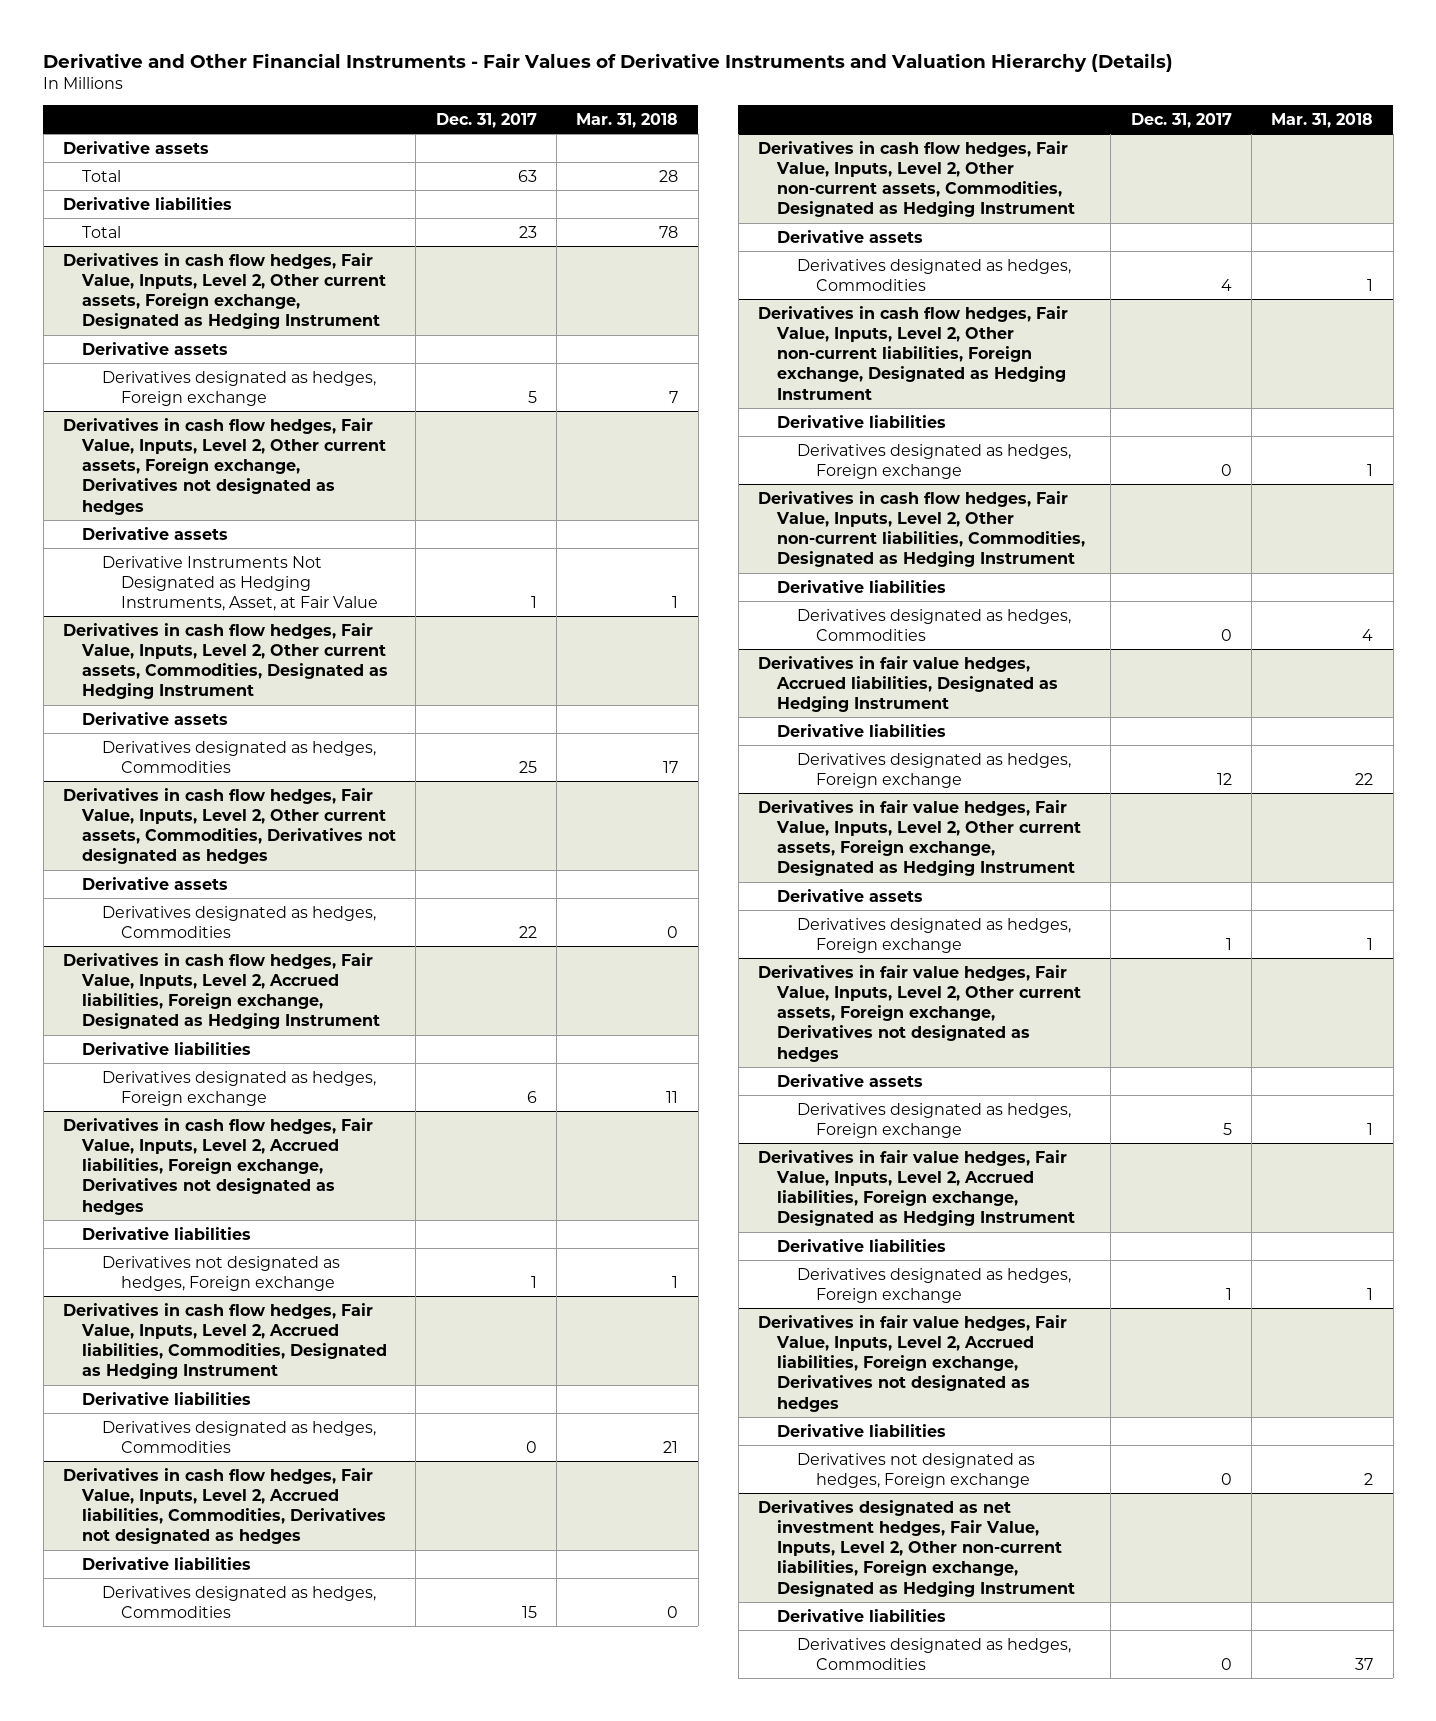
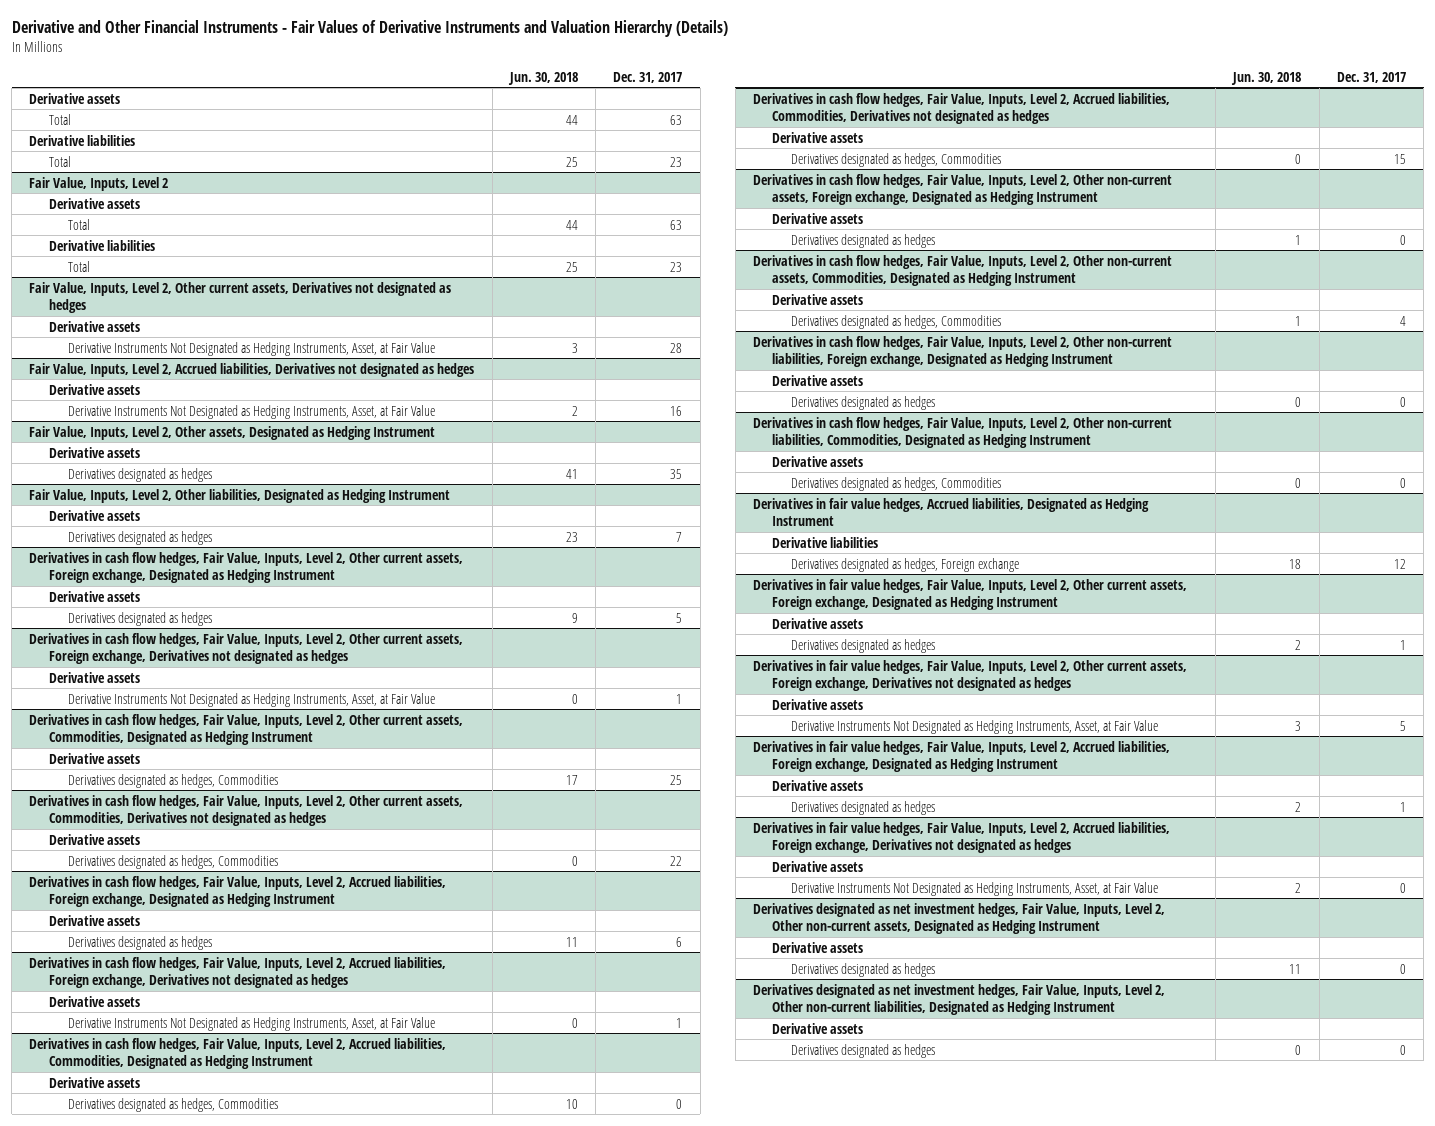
- | Dec. 31, 2017 | Mar. 31, 2018
+ | Jun. 30, 2018 | Dec. 31, 2017
+ Fair Value, Inputs, Level 2
+ Derivative assets
+ Total | 44 | 63
+ Derivative liabilities
+ Total | 25 | 23
+ Fair Value, Inputs, Level 2, Other current assets, Derivatives not designated as hedges
+ Derivative assets
+ Derivative Instruments Not Designated as Hedging Instruments, Asset, at Fair Value | 3 | 28
+ Fair Value, Inputs, Level 2, Accrued liabilities, Derivatives not designated as hedges
+ Derivative assets
+ Derivative Instruments Not Designated as Hedging Instruments, Asset, at Fair Value | 2 | 16
+ Fair Value, Inputs, Level 2, Other assets, Designated as Hedging Instrument
+ Derivative assets
+ Derivatives designated as hedges | 41 | 35
+ Fair Value, Inputs, Level 2, Other liabilities, Designated as Hedging Instrument
+ Derivative assets
+ Derivatives designated as hedges | 23 | 7
@ Derivatives in cash flow hedges, Fair Value, Inputs, Level 2, Other current assets, Foreign exchange, Designated as Hedging Instrument
- Derivatives designated as hedges, Foreign exchange | 5 | 7
+ Derivatives designated as hedges | 9 | 5
@ Derivatives in cash flow hedges, Fair Value, Inputs, Level 2, Accrued liabilities, Foreign exchange, Designated as Hedging Instrument
- Derivative liabilities
- Derivatives designated as hedges, Foreign exchange | 6 | 11
+ Derivative assets
+ Derivatives designated as hedges | 11 | 6
@ Derivatives in cash flow hedges, Fair Value, Inputs, Level 2, Accrued liabilities, Foreign exchange, Derivatives not designated as hedges
- Derivative liabilities
- Derivatives not designated as hedges, Foreign exchange | 1 | 1
+ Derivative assets
+ Derivative Instruments Not Designated as Hedging Instruments, Asset, at Fair Value | 0 | 1
@ Derivatives in cash flow hedges, Fair Value, Inputs, Level 2, Accrued liabilities, Commodities, Designated as Hedging Instrument
- Derivative liabilities
+ Derivative assets
@ Derivatives in cash flow hedges, Fair Value, Inputs, Level 2, Accrued liabilities, Commodities, Derivatives not designated as hedges
- Derivative liabilities
+ Derivative assets
+ Derivatives in cash flow hedges, Fair Value, Inputs, Level 2, Other non-current assets, Foreign exchange, Designated as Hedging Instrument
+ Derivative assets
+ Derivatives designated as hedges | 1 | 0
@ Derivatives in cash flow hedges, Fair Value, Inputs, Level 2, Other non-current liabilities, Foreign exchange, Designated as Hedging Instrument
- Derivative liabilities
- Derivatives designated as hedges, Foreign exchange | 0 | 1
+ Derivative assets
+ Derivatives designated as hedges | 0 | 0
@ Derivatives in cash flow hedges, Fair Value, Inputs, Level 2, Other non-current liabilities, Commodities, Designated as Hedging Instrument
- Derivative liabilities
+ Derivative assets
@ Derivatives in fair value hedges, Fair Value, Inputs, Level 2, Other current assets, Foreign exchange, Designated as Hedging Instrument
- Derivatives designated as hedges, Foreign exchange | 1 | 1
+ Derivatives designated as hedges | 2 | 1
@ Derivatives in fair value hedges, Fair Value, Inputs, Level 2, Other current assets, Foreign exchange, Derivatives not designated as hedges
- Derivatives designated as hedges, Foreign exchange | 5 | 1
+ Derivative Instruments Not Designated as Hedging Instruments, Asset, at Fair Value | 3 | 5
@ Derivatives in fair value hedges, Fair Value, Inputs, Level 2, Accrued liabilities, Foreign exchange, Designated as Hedging Instrument
- Derivative liabilities
- Derivatives designated as hedges, Foreign exchange | 1 | 1
+ Derivative assets
+ Derivatives designated as hedges | 2 | 1
@ Derivatives in fair value hedges, Fair Value, Inputs, Level 2, Accrued liabilities, Foreign exchange, Derivatives not designated as hedges
- Derivative liabilities
- Derivatives not designated as hedges, Foreign exchange | 0 | 2
- Derivatives designated as net investment hedges, Fair Value, Inputs, Level 2, Other non-current liabilities, Foreign exchange, Designated as Hedging Instrument
- Derivative liabilities
- Derivatives designated as hedges, Commodities | 0 | 37
@ Derivatives in fair value hedges, Fair Value, Inputs, Level 2, Accrued liabilities, Foreign exchange, Derivatives not designated as hedges
+ Derivative assets
+ Derivative Instruments Not Designated as Hedging Instruments, Asset, at Fair Value | 2 | 0
+ Derivatives designated as net investment hedges, Fair Value, Inputs, Level 2, Other non-current assets, Designated as Hedging Instrument
+ Derivative assets
+ Derivatives designated as hedges | 11 | 0
+ Derivatives designated as net investment hedges, Fair Value, Inputs, Level 2, Other non-current liabilities, Designated as Hedging Instrument
+ Derivative assets
+ Derivatives designated as hedges | 0 | 0

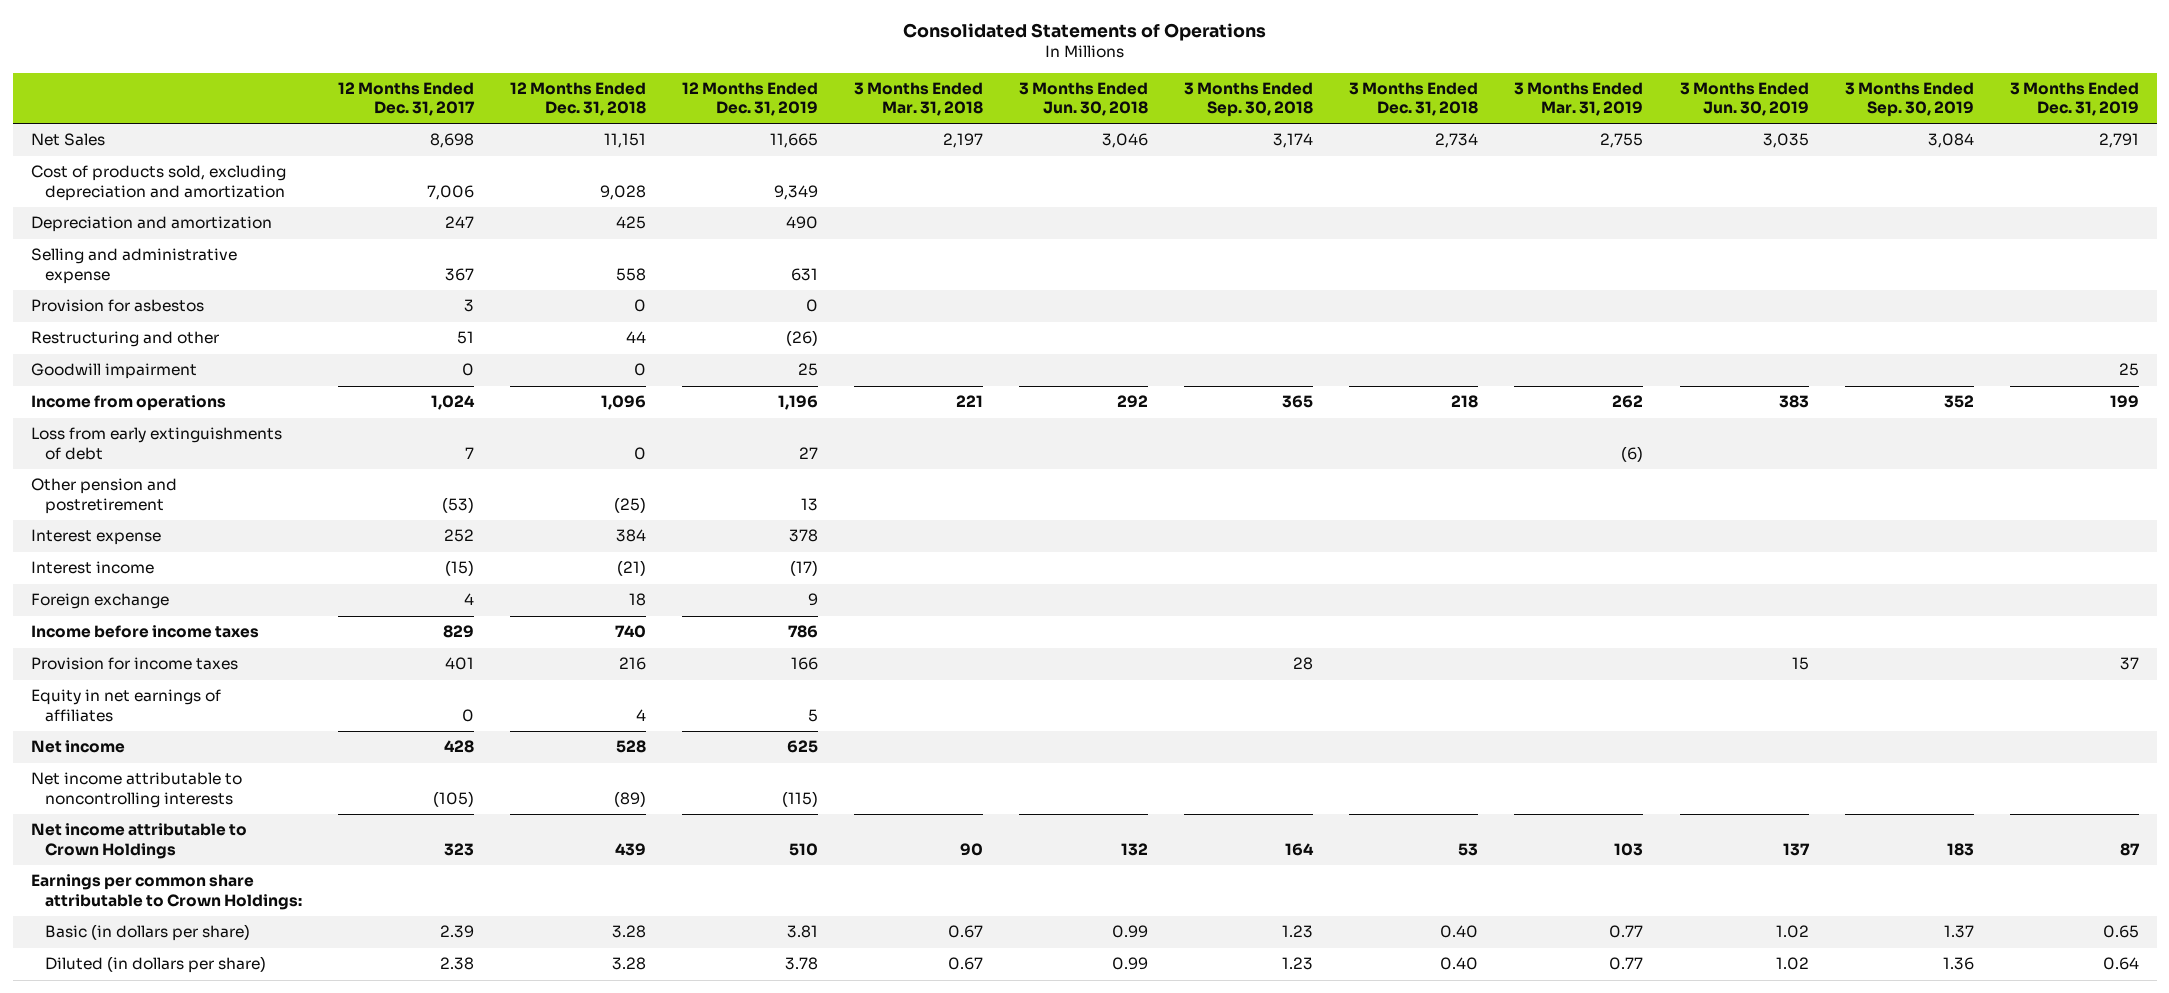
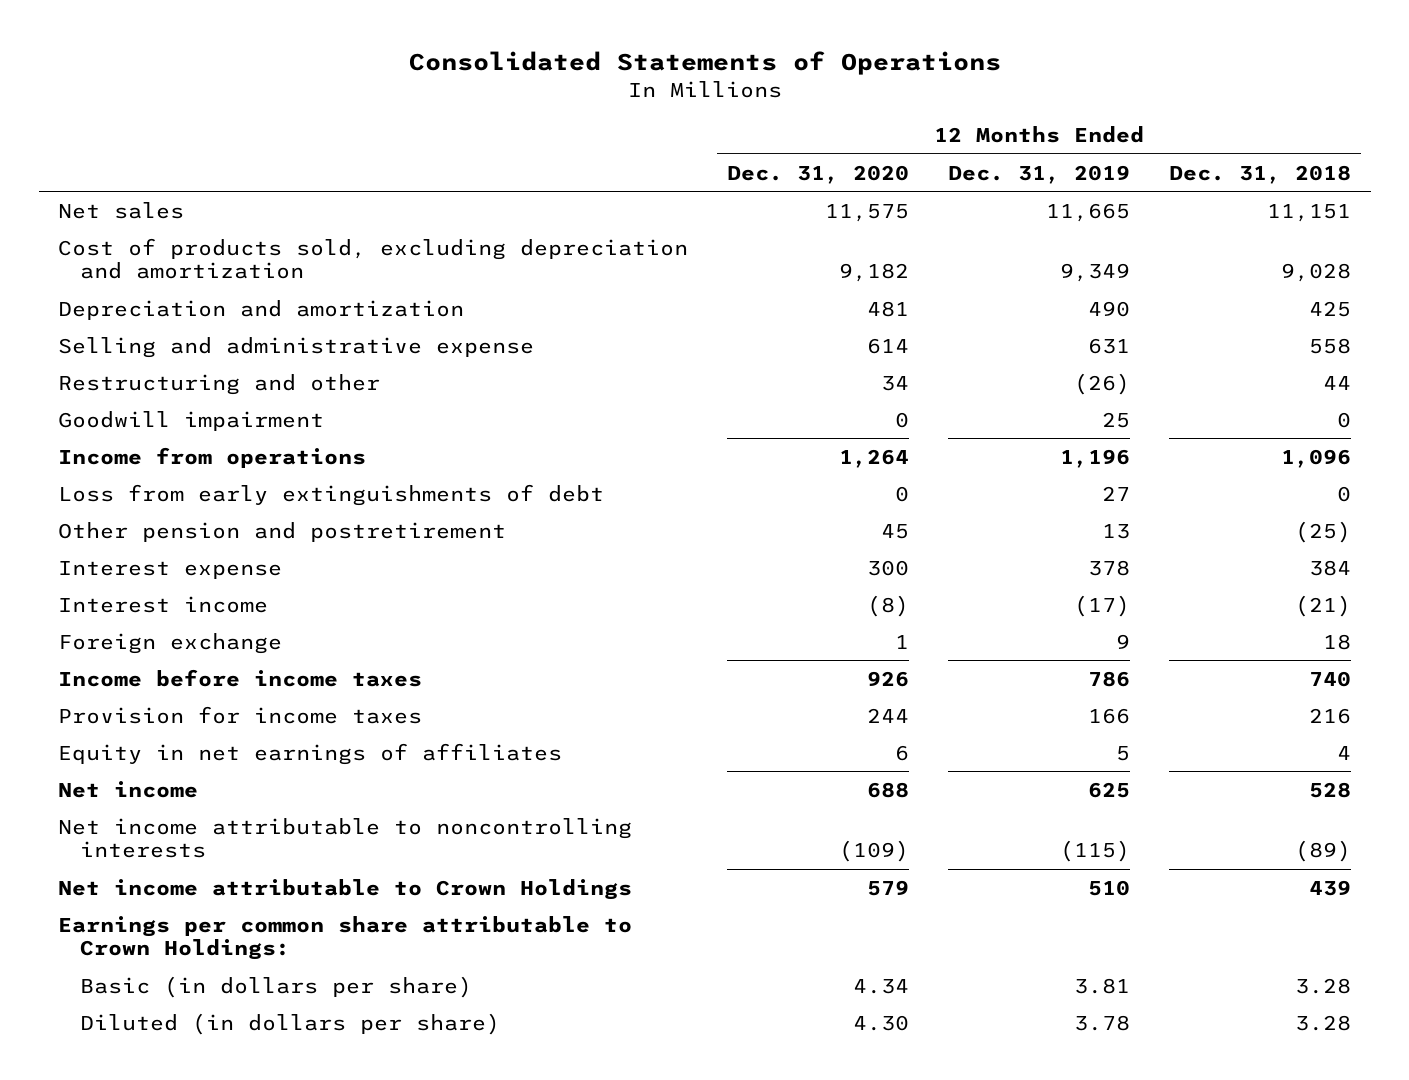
- | 12 Months Ended Dec. 31, 2017 | 12 Months Ended Dec. 31, 2018 | 12 Months Ended Dec. 31, 2019 | 3 Months Ended Mar. 31, 2018 | 3 Months Ended Jun. 30, 2018 | 3 Months Ended Sep. 30, 2018 | 3 Months Ended Dec. 31, 2018 | 3 Months Ended Mar. 31, 2019 | 3 Months Ended Jun. 30, 2019 | 3 Months Ended Sep. 30, 2019 | 3 Months Ended Dec. 31, 2019
+ | 12 Months Ended Dec. 31, 2020 | 12 Months Ended Dec. 31, 2019 | 12 Months Ended Dec. 31, 2018
- Net Sales | 8,698 | 11,151 | 11,665 | 2,197 | 3,046 | 3,174 | 2,734 | 2,755 | 3,035 | 3,084 | 2,791
+ Net sales | 11,575 | 11,665 | 11,151
- Provision for asbestos | 3 | 0 | 0 | | | | | | | |

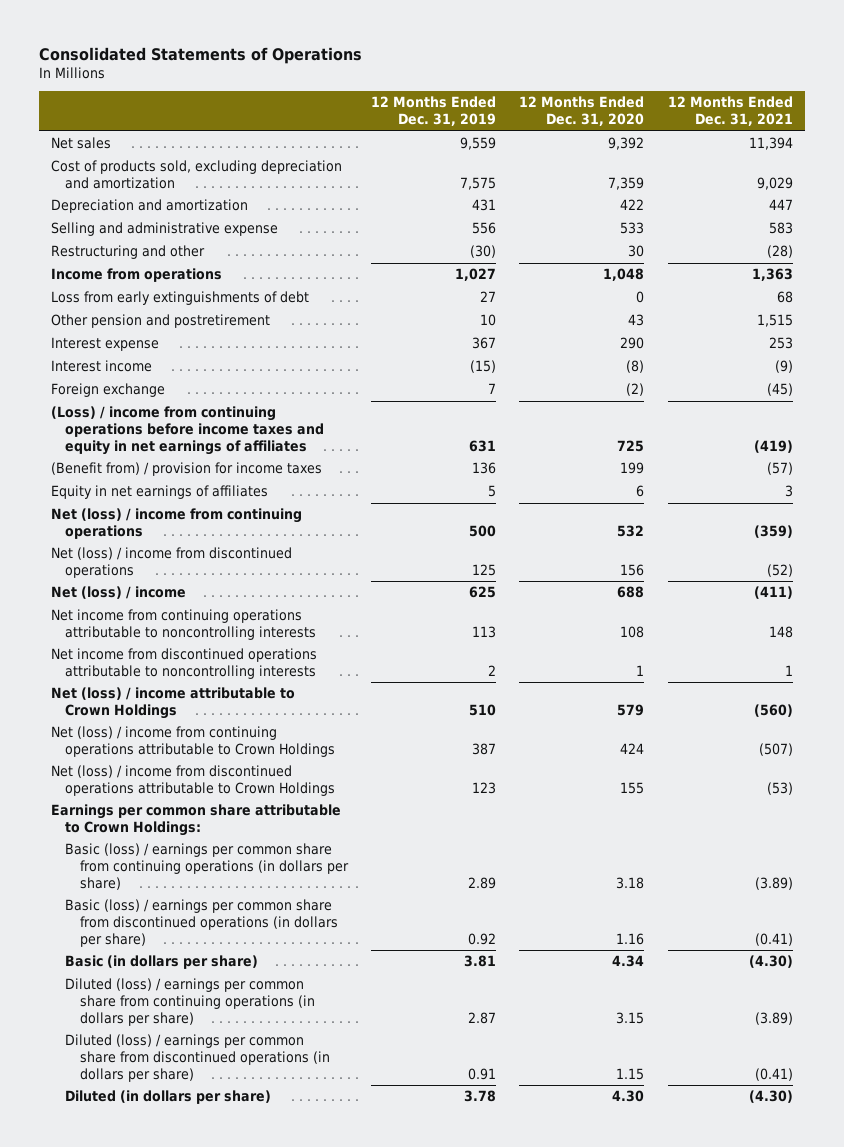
- | 12 Months Ended Dec. 31, 2020 | 12 Months Ended Dec. 31, 2019 | 12 Months Ended Dec. 31, 2018
+ | 12 Months Ended Dec. 31, 2019 | 12 Months Ended Dec. 31, 2020 | 12 Months Ended Dec. 31, 2021
- Net sales | 11,575 | 11,665 | 11,151
- Cost of products sold, excluding depreciation and amortization | 9,182 | 9,349 | 9,028
- Depreciation and amortization | 481 | 490 | 425
- Selling and administrative expense | 614 | 631 | 558
- Restructuring and other | 34 | (26) | 44
- Goodwill impairment | 0 | 25 | 0
- Income from operations | 1,264 | 1,196 | 1,096
+ Net sales | 9,559 | 9,392 | 11,394
+ Cost of products sold, excluding depreciation and amortization | 7,575 | 7,359 | 9,029
+ Depreciation and amortization | 431 | 422 | 447
+ Selling and administrative expense | 556 | 533 | 583
+ Restructuring and other | (30) | 30 | (28)
+ Income from operations | 1,027 | 1,048 | 1,363
- Other pension and postretirement | 45 | 13 | (25)
- Interest expense | 300 | 378 | 384
- Interest income | (8) | (17) | (21)
- Foreign exchange | 1 | 9 | 18
- Income before income taxes | 926 | 786 | 740
- Provision for income taxes | 244 | 166 | 216
+ Other pension and postretirement | 10 | 43 | 1,515
+ Interest expense | 367 | 290 | 253
+ Interest income | (15) | (8) | (9)
+ Foreign exchange | 7 | (2) | (45)
+ (Loss) / income from continuing operations before income taxes and equity in net earnings of affiliates | 631 | 725 | (419)
+ (Benefit from) / provision for income taxes | 136 | 199 | (57)
- Net income | 688 | 625 | 528
- Net income attributable to noncontrolling interests | (109) | (115) | (89)
- Net income attributable to Crown Holdings | 579 | 510 | 439
+ Net (loss) / income from continuing operations | 500 | 532 | (359)
+ Net (loss) / income from discontinued operations | 125 | 156 | (52)
+ Net (loss) / income | 625 | 688 | (411)
+ Net income from continuing operations attributable to noncontrolling interests | 113 | 108 | 148
+ Net income from discontinued operations attributable to noncontrolling interests | 2 | 1 | 1
+ Net (loss) / income attributable to Crown Holdings | 510 | 579 | (560)
+ Net (loss) / income from continuing operations attributable to Crown Holdings | 387 | 424 | (507)
+ Net (loss) / income from discontinued operations attributable to Crown Holdings | 123 | 155 | (53)
+ Basic (loss) / earnings per common share from continuing operations (in dollars per share) | 2.89 | 3.18 | (3.89)
+ Basic (loss) / earnings per common share from discontinued operations (in dollars per share) | 0.92 | 1.16 | (0.41)
+ Diluted (loss) / earnings per common share from continuing operations (in dollars per share) | 2.87 | 3.15 | (3.89)
+ Diluted (loss) / earnings per common share from discontinued operations (in dollars per share) | 0.91 | 1.15 | (0.41)

